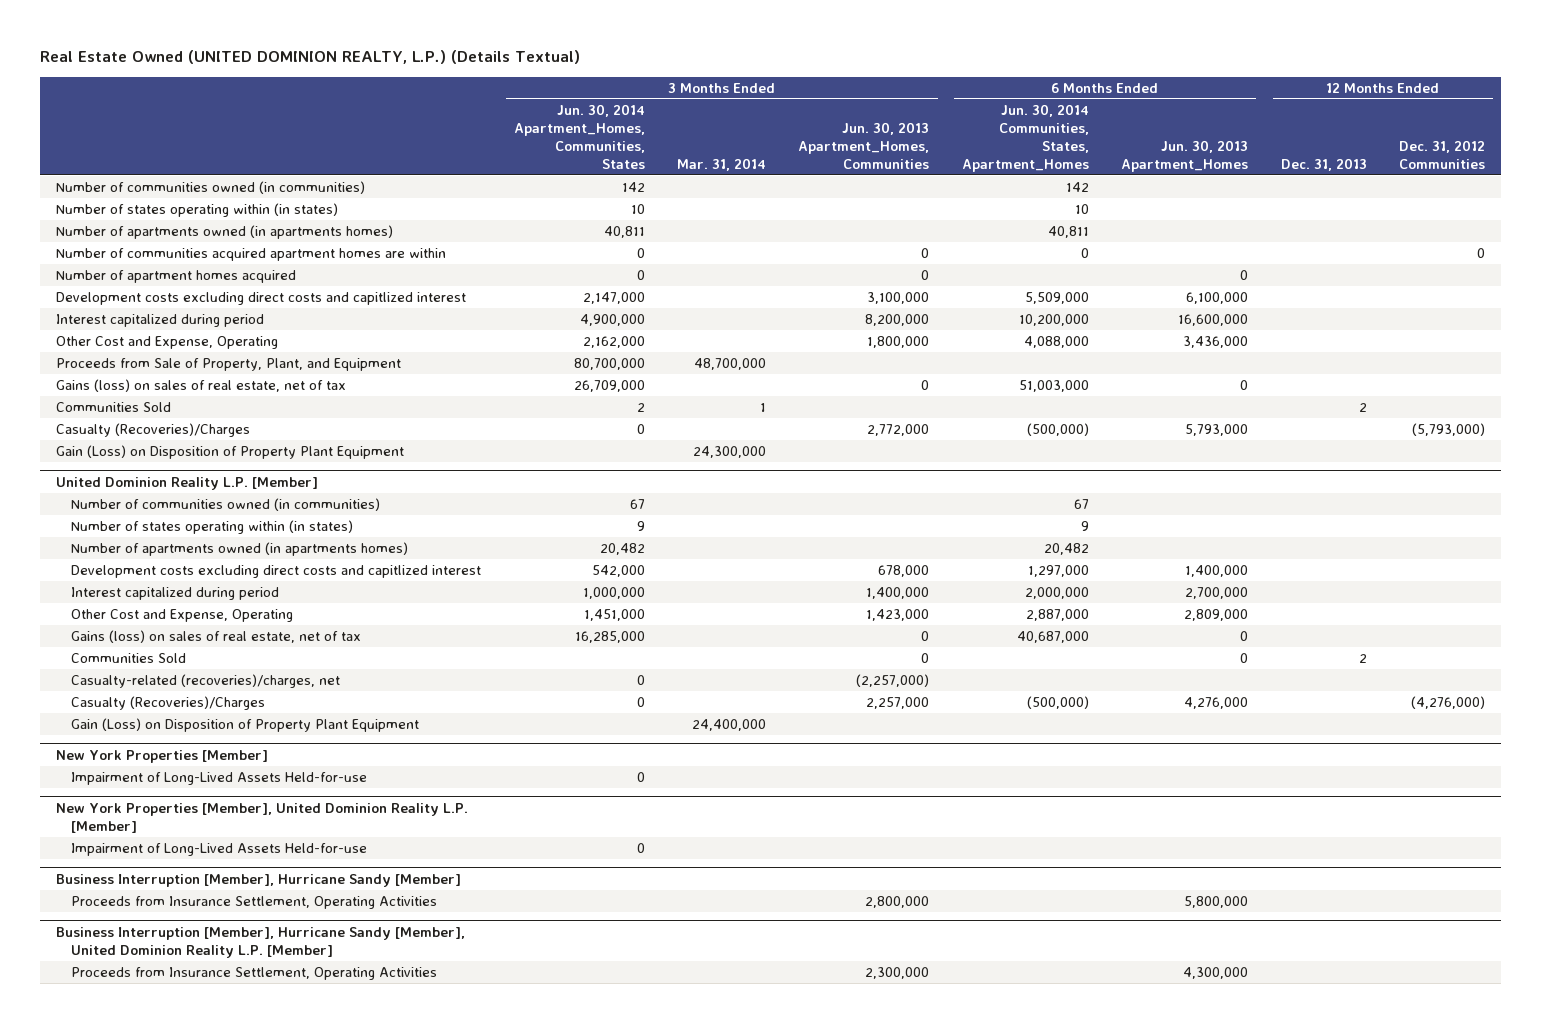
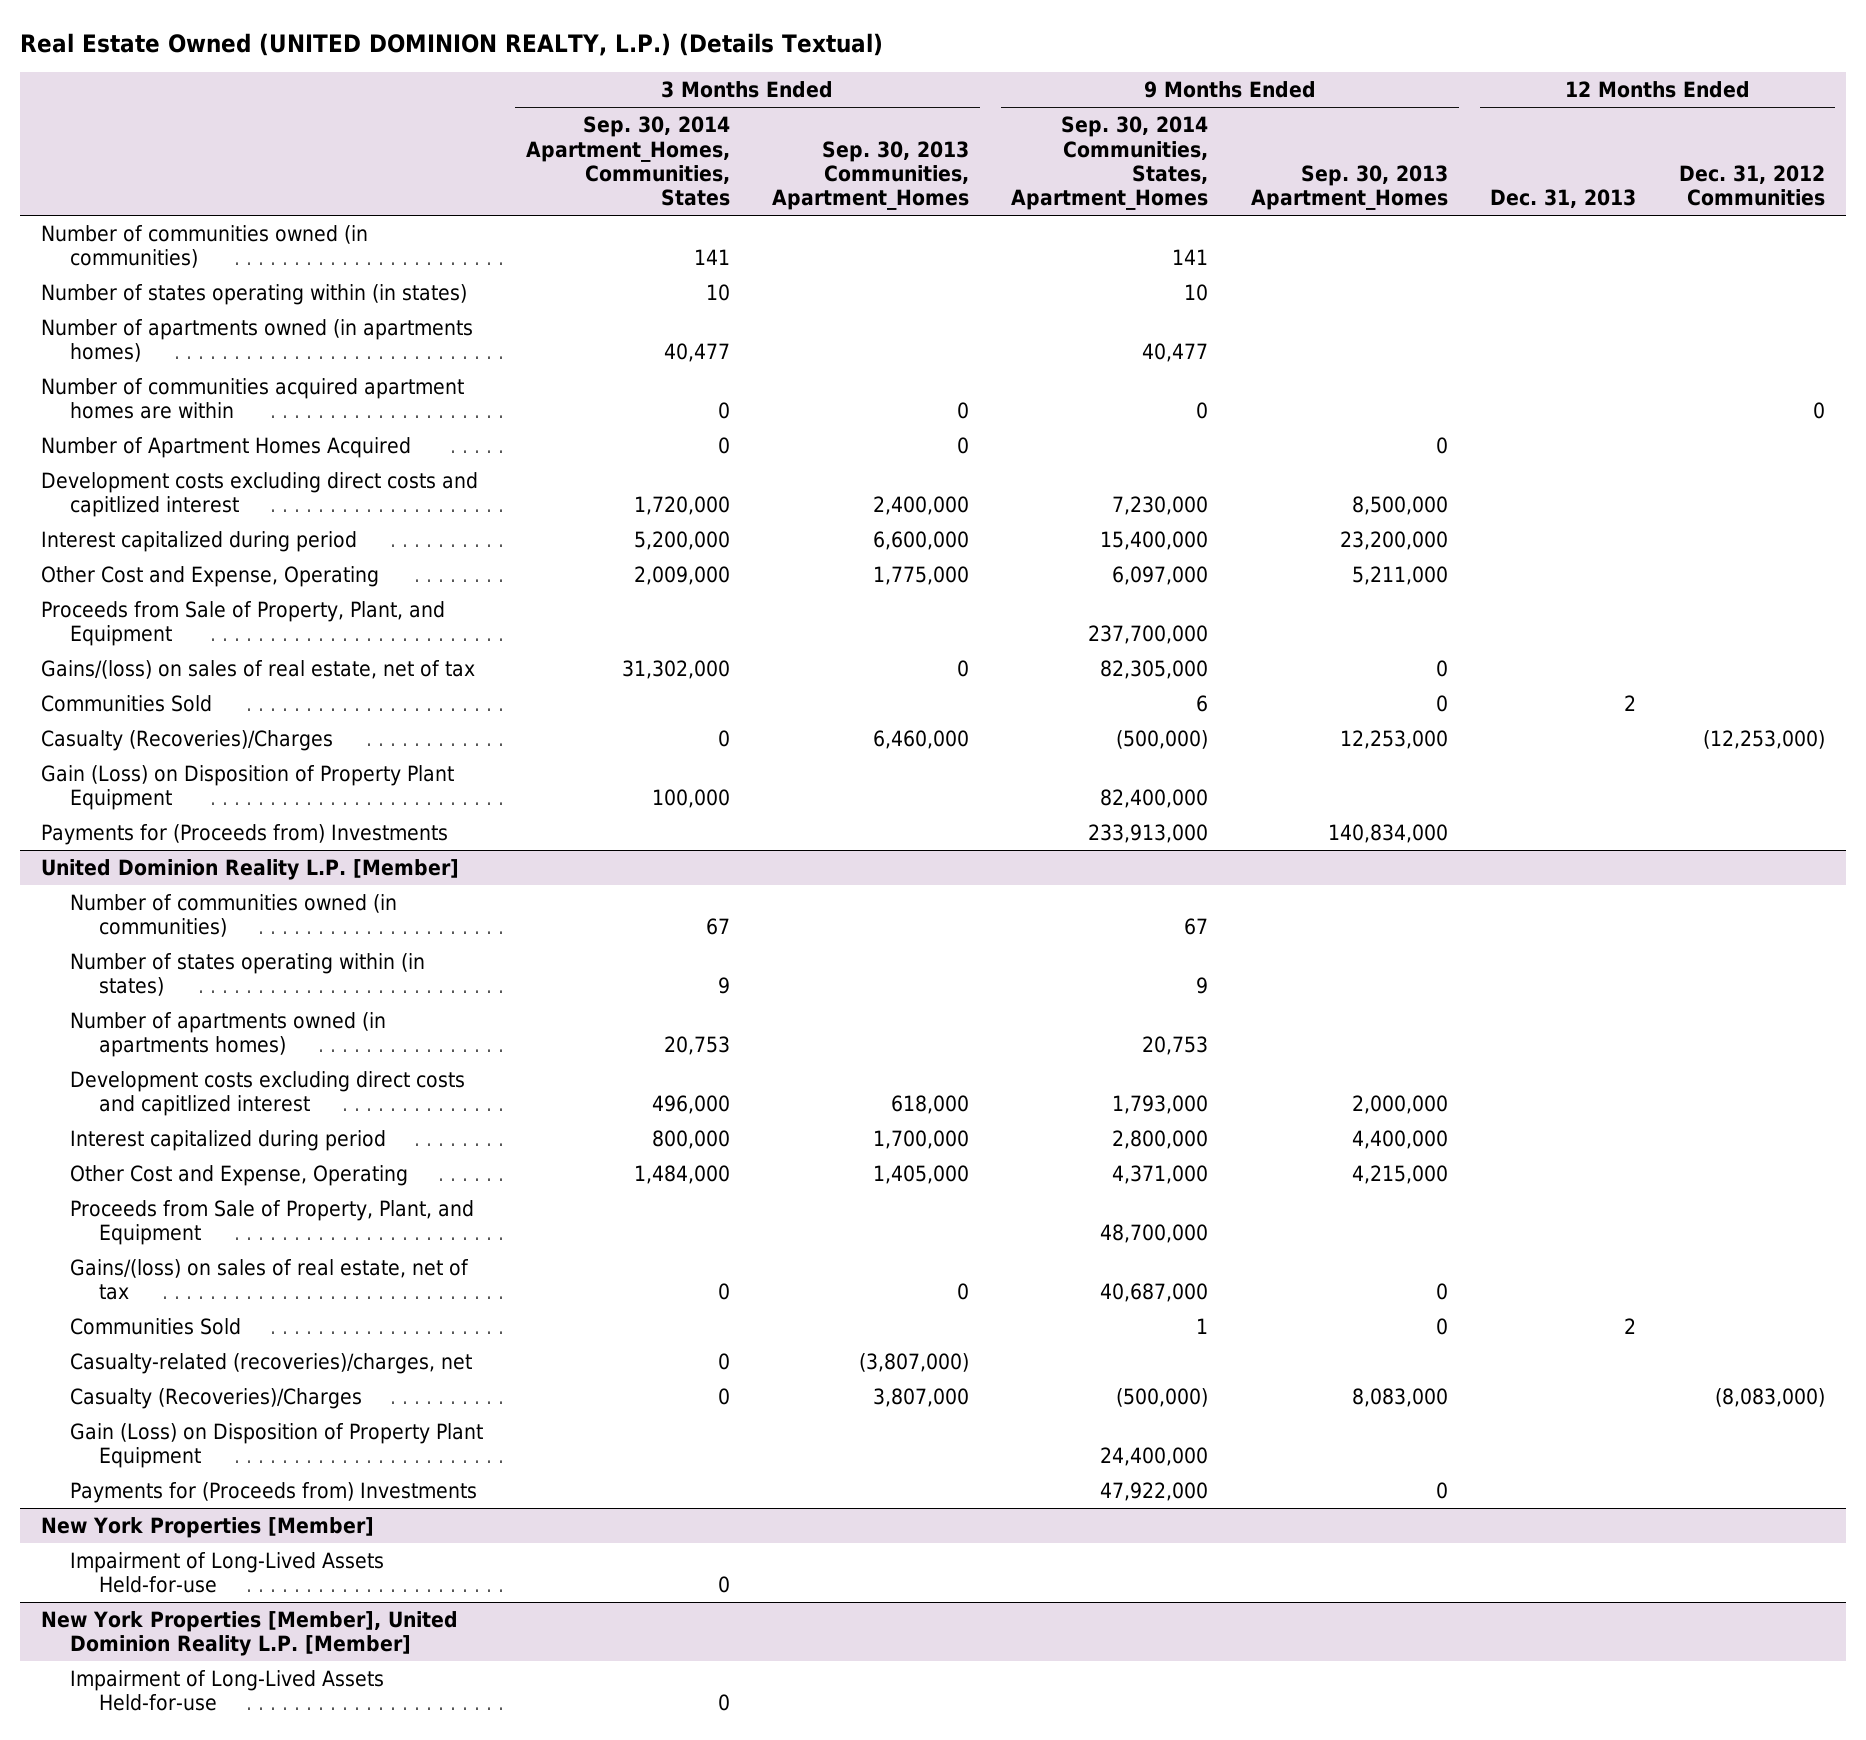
- | 3 Months Ended Jun. 30, 2014 Apartment_Homes, Communities, States | 3 Months Ended Mar. 31, 2014 | 3 Months Ended Jun. 30, 2013 Apartment_Homes, Communities | 6 Months Ended Jun. 30, 2014 Communities, States, Apartment_Homes | 6 Months Ended Jun. 30, 2013 Apartment_Homes | 12 Months Ended Dec. 31, 2013 | 12 Months Ended Dec. 31, 2012 Communities
+ | 3 Months Ended Sep. 30, 2014 Apartment_Homes, Communities, States | 3 Months Ended Sep. 30, 2013 Communities, Apartment_Homes | 9 Months Ended Sep. 30, 2014 Communities, States, Apartment_Homes | 9 Months Ended Sep. 30, 2013 Apartment_Homes | 12 Months Ended Dec. 31, 2013 | 12 Months Ended Dec. 31, 2012 Communities
- Number of apartment homes acquired | 0 | | 0 | | 0 | |
+ Number of Apartment Homes Acquired | 0 | 0 | | 0 | |
- Gains (loss) on sales of real estate, net of tax | 26,709,000 | | 0 | 51,003,000 | 0 | |
+ Gains/(loss) on sales of real estate, net of tax | 31,302,000 | 0 | 82,305,000 | 0 | |
- Casualty (Recoveries)/Charges | 0 | | 2,772,000 | (500,000) | 5,793,000 | | (5,793,000)
+ Casualty (Recoveries)/Charges | 0 | 6,460,000 | (500,000) | 12,253,000 | | (12,253,000)
+ Payments for (Proceeds from) Investments | | | 233,913,000 | 140,834,000 | |
@ United Dominion Reality L.P. [Member]
- Gains (loss) on sales of real estate, net of tax | 16,285,000 | | 0 | 40,687,000 | 0 | |
+ Proceeds from Sale of Property, Plant, and Equipment | | | 48,700,000 | | |
+ Gains/(loss) on sales of real estate, net of tax | 0 | 0 | 40,687,000 | 0 | |
- Casualty (Recoveries)/Charges | 0 | | 2,257,000 | (500,000) | 4,276,000 | | (4,276,000)
+ Casualty (Recoveries)/Charges | 0 | 3,807,000 | (500,000) | 8,083,000 | | (8,083,000)
+ Payments for (Proceeds from) Investments | | | 47,922,000 | 0 | |
- Business Interruption [Member], Hurricane Sandy [Member]
- Proceeds from Insurance Settlement, Operating Activities | | | 2,800,000 | | 5,800,000 | |
- Business Interruption [Member], Hurricane Sandy [Member], United Dominion Reality L.P. [Member]
- Proceeds from Insurance Settlement, Operating Activities | | | 2,300,000 | | 4,300,000 | |

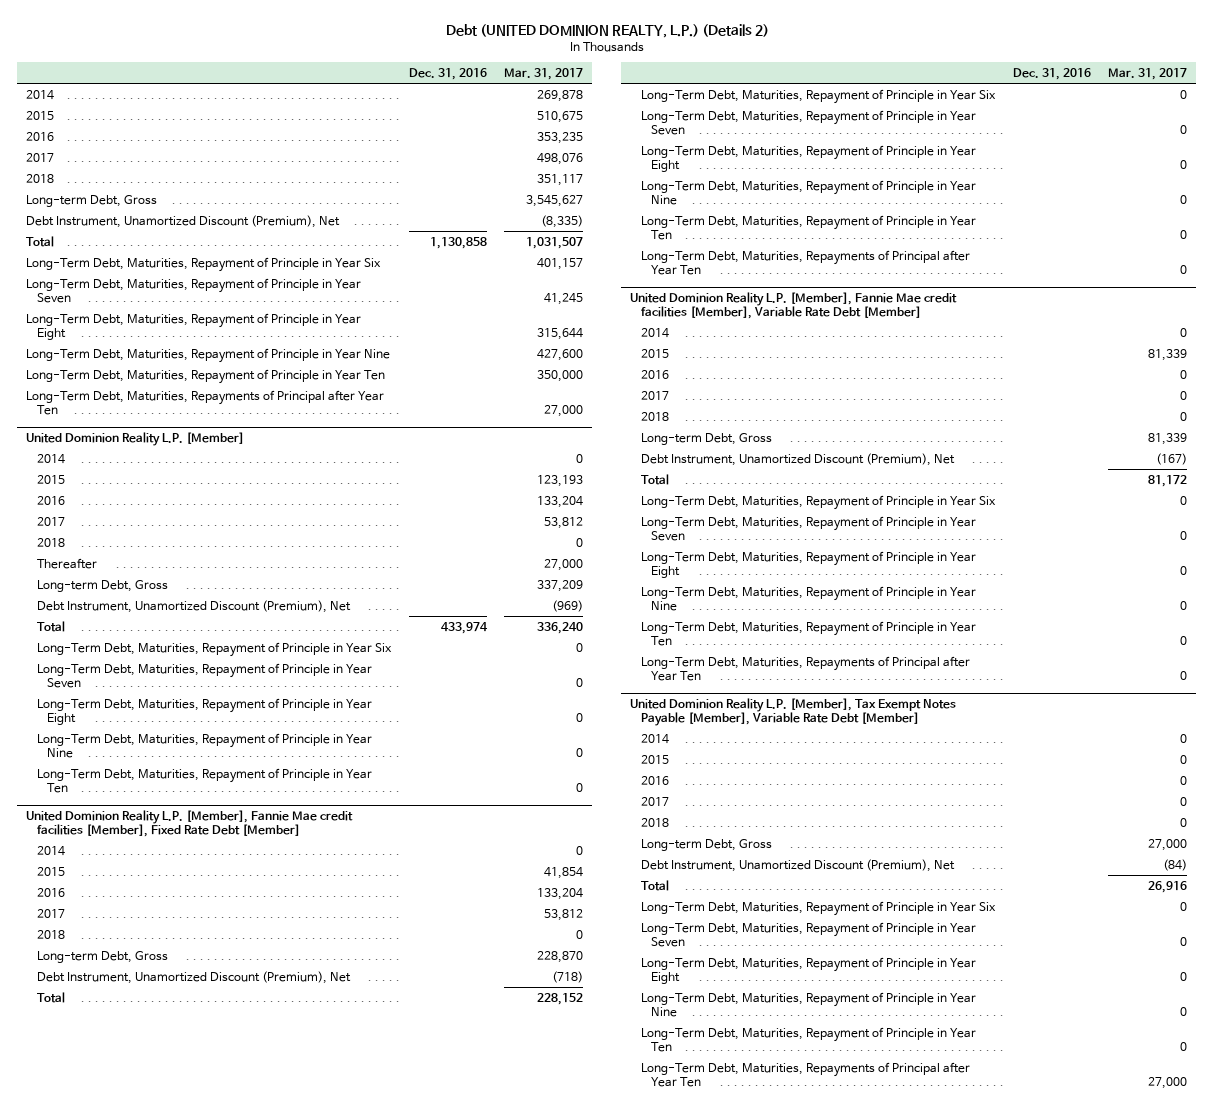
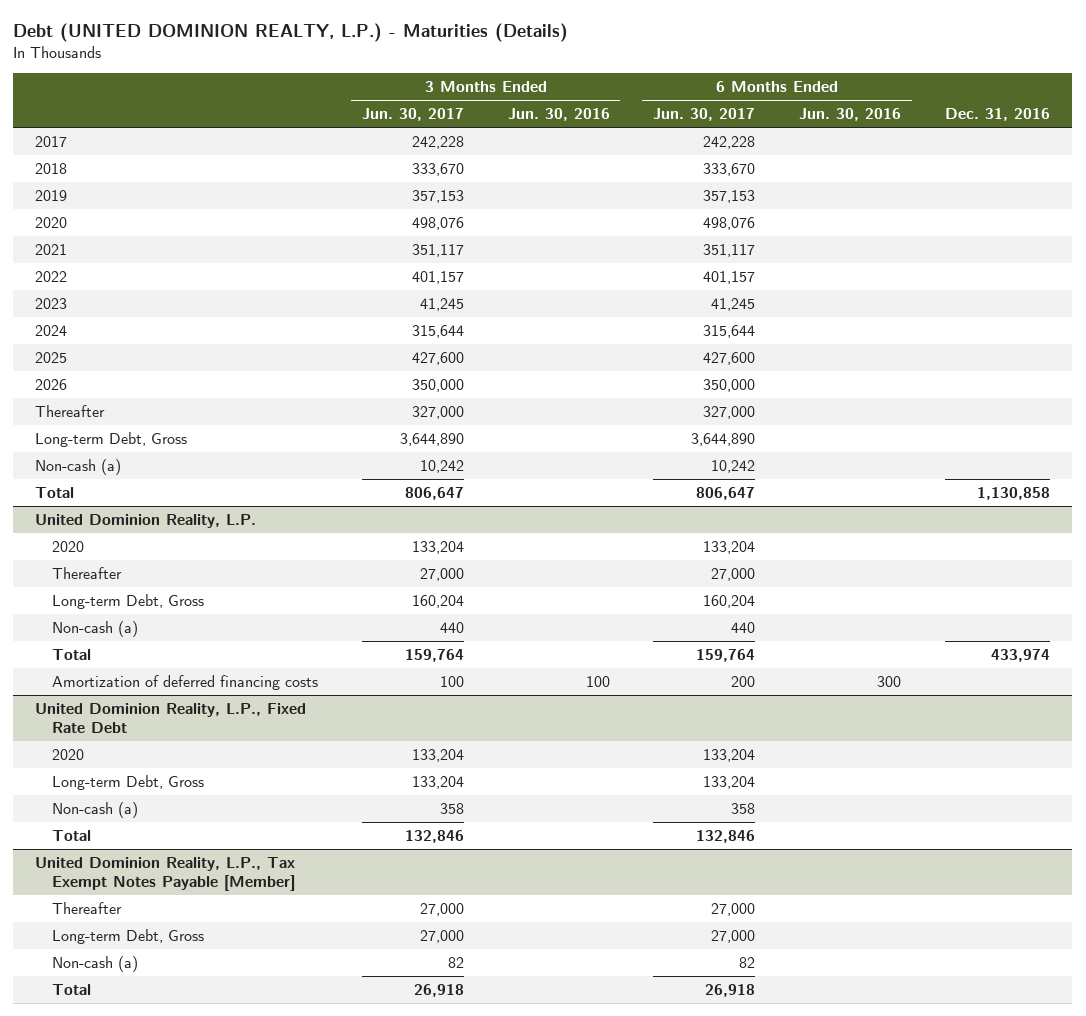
- Debt (UNITED DOMINION REALTY, L.P.) (Details 2)
+ Debt (UNITED DOMINION REALTY, L.P.) - Maturities (Details)
- | Dec. 31, 2016 | Mar. 31, 2017
+ | 3 Months Ended Jun. 30, 2017 | 3 Months Ended Jun. 30, 2016 | 6 Months Ended Jun. 30, 2017 | 6 Months Ended Jun. 30, 2016 | Dec. 31, 2016
- 2014 | | 269,878
- 2015 | | 510,675
- 2016 | | 353,235
+ 2019 | 357,153 | | 357,153 | |
+ 2020 | 498,076 | | 498,076 | |
+ 2021 | 351,117 | | 351,117 | |
+ 2022 | 401,157 | | 401,157 | |
+ 2023 | 41,245 | | 41,245 | |
+ 2024 | 315,644 | | 315,644 | |
+ 2025 | 427,600 | | 427,600 | |
+ 2026 | 350,000 | | 350,000 | |
+ Thereafter | 327,000 | | 327,000 | |
- Debt Instrument, Unamortized Discount (Premium), Net | | (8,335)
+ Non-cash (a) | 10,242 | | 10,242 | |
- Long-Term Debt, Maturities, Repayment of Principle in Year Six | | 401,157
- Long-Term Debt, Maturities, Repayment of Principle in Year Seven | | 41,245
- Long-Term Debt, Maturities, Repayment of Principle in Year Eight | | 315,644
- Long-Term Debt, Maturities, Repayment of Principle in Year Nine | | 427,600
- Long-Term Debt, Maturities, Repayment of Principle in Year Ten | | 350,000
- Long-Term Debt, Maturities, Repayments of Principal after Year Ten | | 27,000
- United Dominion Reality L.P. [Member]
- 2014 | | 0
- 2015 | | 123,193
- 2016 | | 133,204
- 2017 | | 53,812
- 2018 | | 0
+ United Dominion Reality, L.P.
+ 2020 | 133,204 | | 133,204 | |
- Debt Instrument, Unamortized Discount (Premium), Net | | (969)
+ Non-cash (a) | 440 | | 440 | |
- Long-Term Debt, Maturities, Repayment of Principle in Year Six | | 0
- Long-Term Debt, Maturities, Repayment of Principle in Year Seven | | 0
- Long-Term Debt, Maturities, Repayment of Principle in Year Eight | | 0
- Long-Term Debt, Maturities, Repayment of Principle in Year Nine | | 0
- Long-Term Debt, Maturities, Repayment of Principle in Year Ten | | 0
- United Dominion Reality L.P. [Member], Fannie Mae credit facilities [Member], Fixed Rate Debt [Member]
- 2014 | | 0
- 2015 | | 41,854
- 2016 | | 133,204
- 2017 | | 53,812
- 2018 | | 0
+ Amortization of deferred financing costs | 100 | 100 | 200 | 300 |
+ United Dominion Reality, L.P., Fixed Rate Debt
+ 2020 | 133,204 | | 133,204 | |
- Debt Instrument, Unamortized Discount (Premium), Net | | (718)
+ Non-cash (a) | 358 | | 358 | |
- Long-Term Debt, Maturities, Repayment of Principle in Year Six | | 0
- Long-Term Debt, Maturities, Repayment of Principle in Year Seven | | 0
- Long-Term Debt, Maturities, Repayment of Principle in Year Eight | | 0
- Long-Term Debt, Maturities, Repayment of Principle in Year Nine | | 0
- Long-Term Debt, Maturities, Repayment of Principle in Year Ten | | 0
- Long-Term Debt, Maturities, Repayments of Principal after Year Ten | | 0
- United Dominion Reality L.P. [Member], Fannie Mae credit facilities [Member], Variable Rate Debt [Member]
- 2014 | | 0
- 2015 | | 81,339
- 2016 | | 0
- 2017 | | 0
- 2018 | | 0
- Long-term Debt, Gross | | 81,339
- Debt Instrument, Unamortized Discount (Premium), Net | | (167)
- Total | | 81,172
- Long-Term Debt, Maturities, Repayment of Principle in Year Six | | 0
- Long-Term Debt, Maturities, Repayment of Principle in Year Seven | | 0
- Long-Term Debt, Maturities, Repayment of Principle in Year Eight | | 0
- Long-Term Debt, Maturities, Repayment of Principle in Year Nine | | 0
- Long-Term Debt, Maturities, Repayment of Principle in Year Ten | | 0
- Long-Term Debt, Maturities, Repayments of Principal after Year Ten | | 0
- United Dominion Reality L.P. [Member], Tax Exempt Notes Payable [Member], Variable Rate Debt [Member]
- 2014 | | 0
- 2015 | | 0
- 2016 | | 0
- 2017 | | 0
- 2018 | | 0
+ United Dominion Reality, L.P., Tax Exempt Notes Payable [Member]
+ Thereafter | 27,000 | | 27,000 | |
- Debt Instrument, Unamortized Discount (Premium), Net | | (84)
+ Non-cash (a) | 82 | | 82 | |
- Long-Term Debt, Maturities, Repayment of Principle in Year Six | | 0
- Long-Term Debt, Maturities, Repayment of Principle in Year Seven | | 0
- Long-Term Debt, Maturities, Repayment of Principle in Year Eight | | 0
- Long-Term Debt, Maturities, Repayment of Principle in Year Nine | | 0
- Long-Term Debt, Maturities, Repayment of Principle in Year Ten | | 0
- Long-Term Debt, Maturities, Repayments of Principal after Year Ten | | 27,000

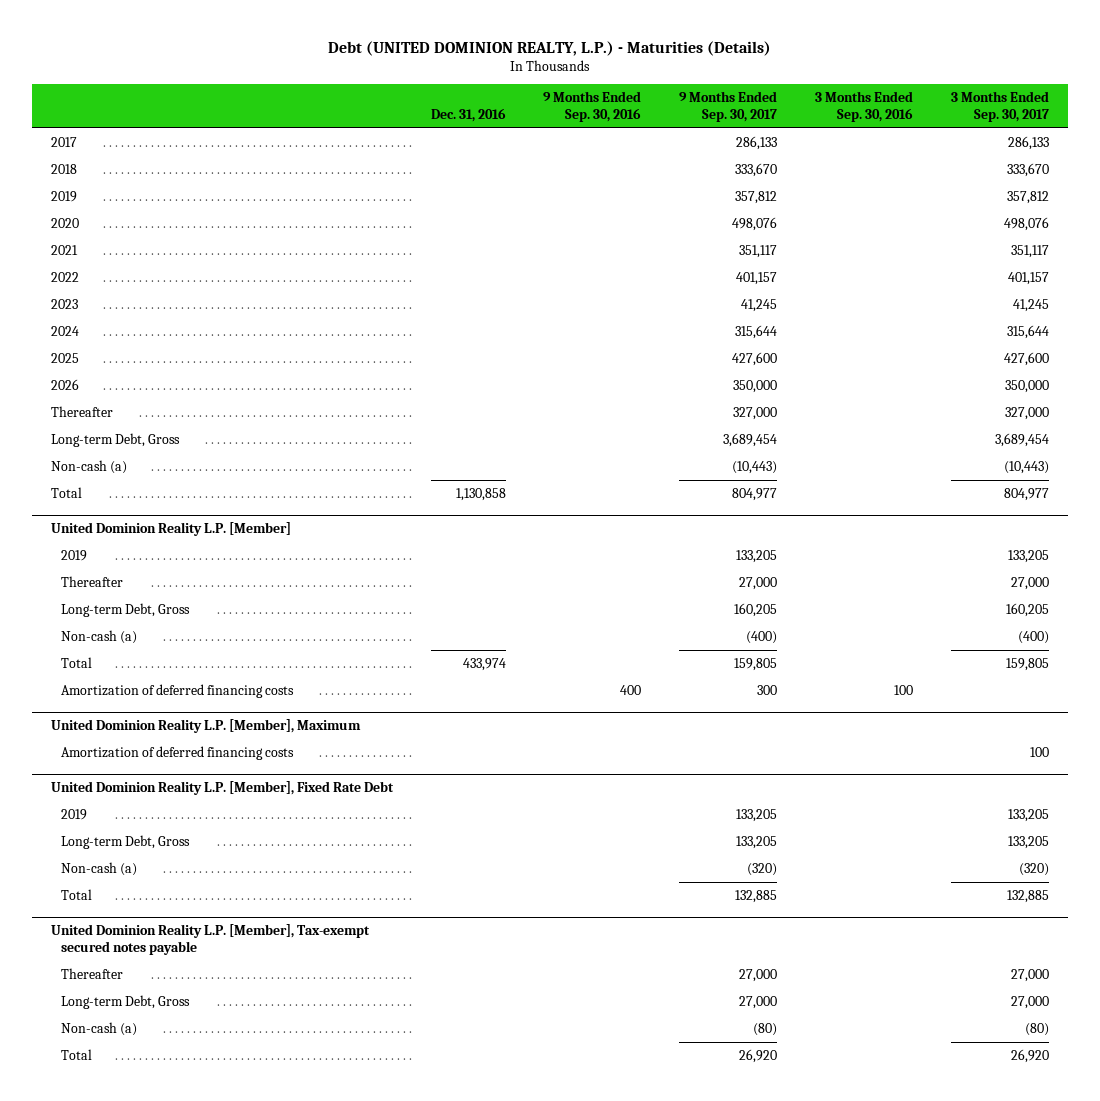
- | 3 Months Ended Jun. 30, 2017 | 3 Months Ended Jun. 30, 2016 | 6 Months Ended Jun. 30, 2017 | 6 Months Ended Jun. 30, 2016 | Dec. 31, 2016
+ | Dec. 31, 2016 | 9 Months Ended Sep. 30, 2016 | 9 Months Ended Sep. 30, 2017 | 3 Months Ended Sep. 30, 2016 | 3 Months Ended Sep. 30, 2017
- United Dominion Reality, L.P.
- 2020 | 133,204 | | 133,204 | |
+ United Dominion Reality L.P. [Member]
+ 2019 | | | 133,205 | | 133,205
- United Dominion Reality, L.P., Fixed Rate Debt
- 2020 | 133,204 | | 133,204 | |
+ United Dominion Reality L.P. [Member], Maximum
+ Amortization of deferred financing costs | | | | | 100
+ United Dominion Reality L.P. [Member], Fixed Rate Debt
+ 2019 | | | 133,205 | | 133,205
- United Dominion Reality, L.P., Tax Exempt Notes Payable [Member]
+ United Dominion Reality L.P. [Member], Tax-exempt secured notes payable

